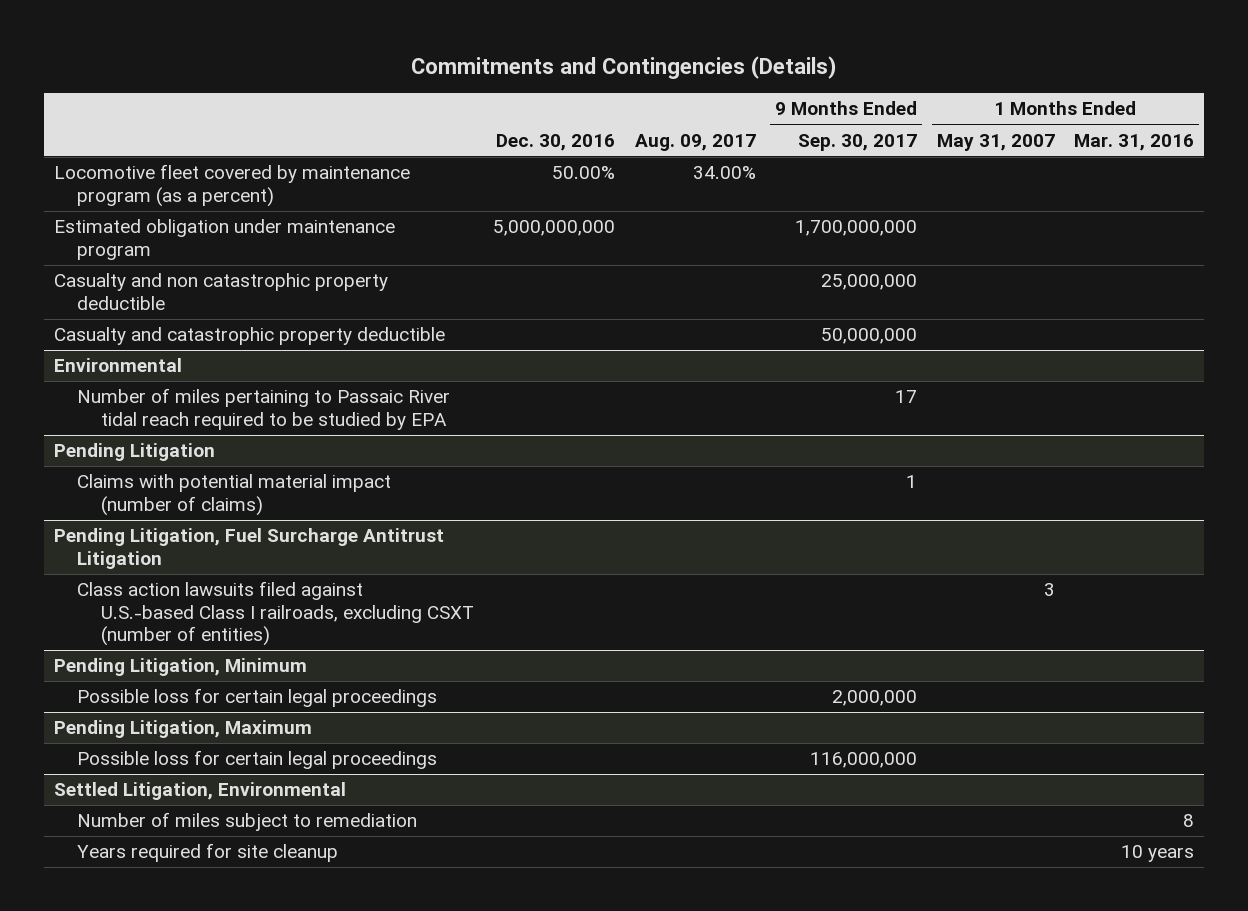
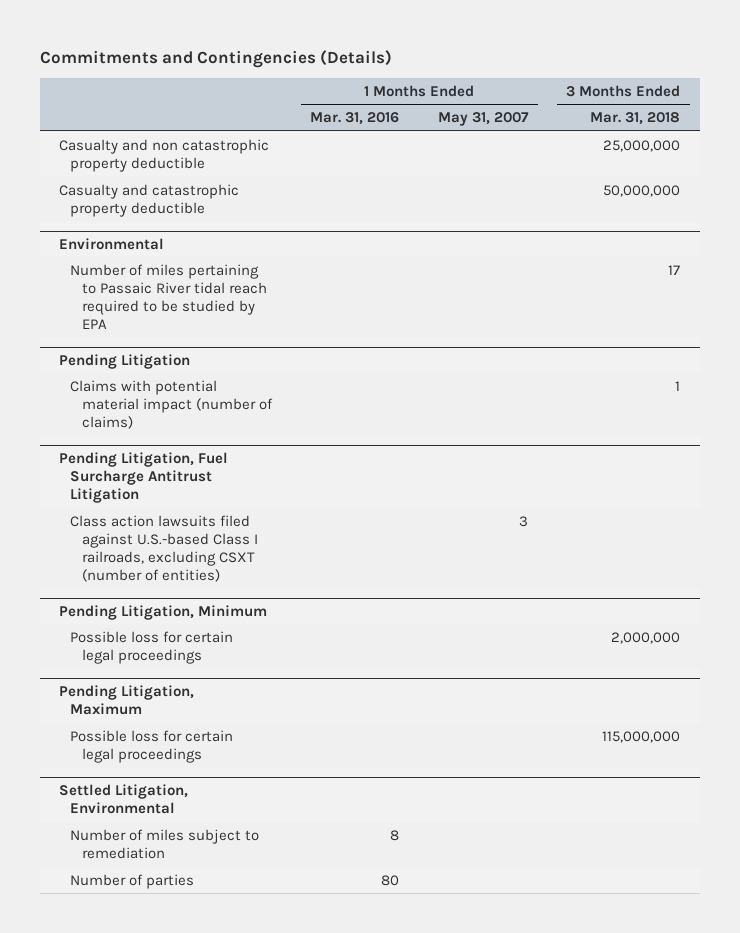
- | Dec. 30, 2016 | Aug. 09, 2017 | 9 Months Ended Sep. 30, 2017 | 1 Months Ended May 31, 2007 | 1 Months Ended Mar. 31, 2016
+ | 1 Months Ended Mar. 31, 2016 | 1 Months Ended May 31, 2007 | 3 Months Ended Mar. 31, 2018
- Locomotive fleet covered by maintenance program (as a percent) | 50.00% | 34.00% | | |
- Estimated obligation under maintenance program | 5,000,000,000 | | 1,700,000,000 | |
@ Settled Litigation, Environmental
- Years required for site cleanup | | | | | 10 years
+ Number of parties | 80 | |

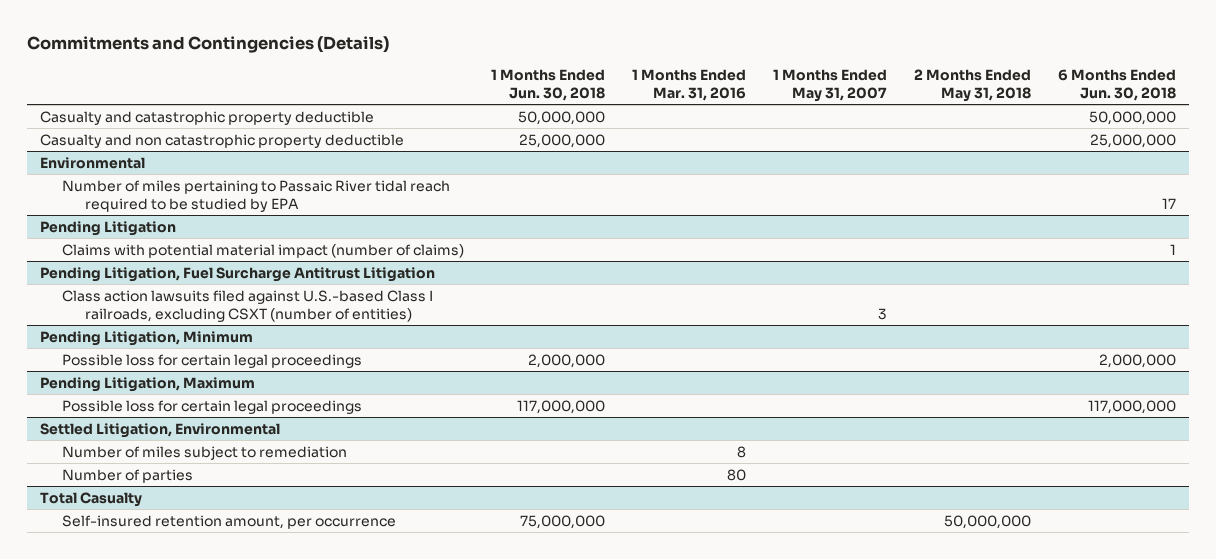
- | 1 Months Ended Mar. 31, 2016 | 1 Months Ended May 31, 2007 | 3 Months Ended Mar. 31, 2018
+ | 1 Months Ended Jun. 30, 2018 | 1 Months Ended Mar. 31, 2016 | 1 Months Ended May 31, 2007 | 2 Months Ended May 31, 2018 | 6 Months Ended Jun. 30, 2018
moved down: Casualty and non catastrophic property deductible | 25,000,000 | | | | 25,000,000
+ Total Casualty
+ Self-insured retention amount, per occurrence | 75,000,000 | | | 50,000,000 |

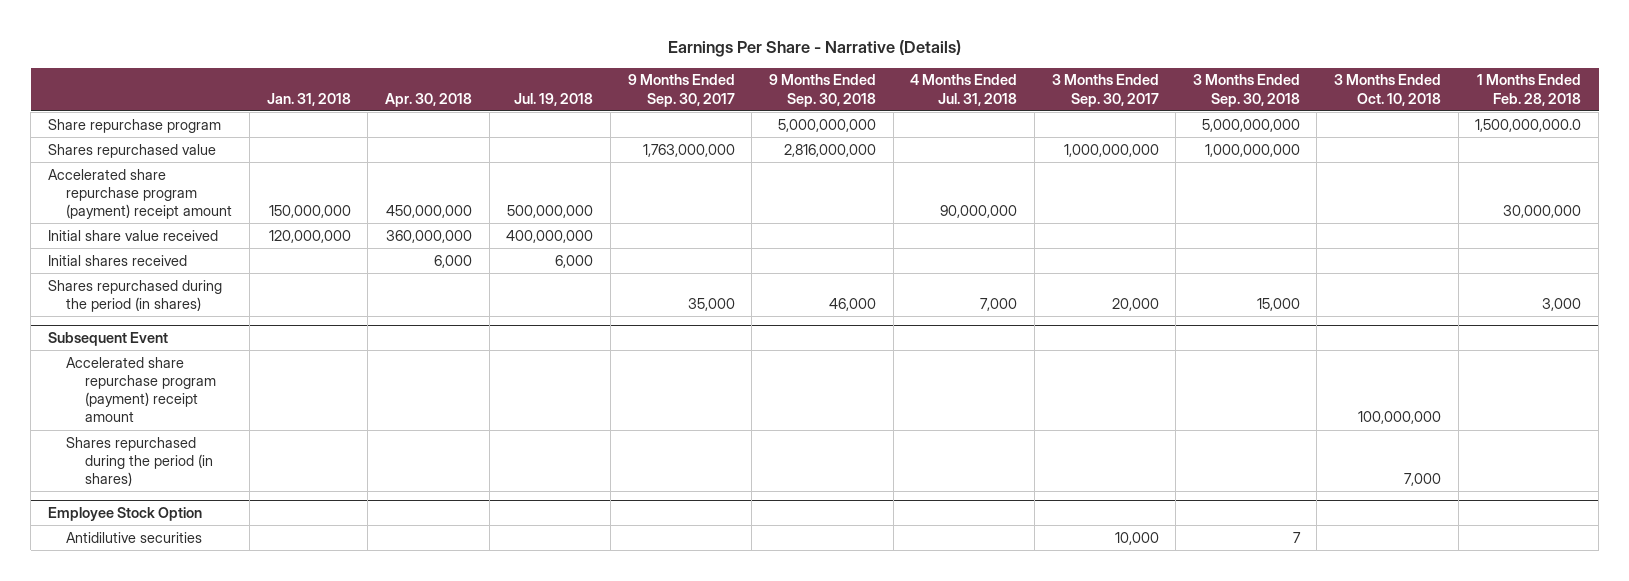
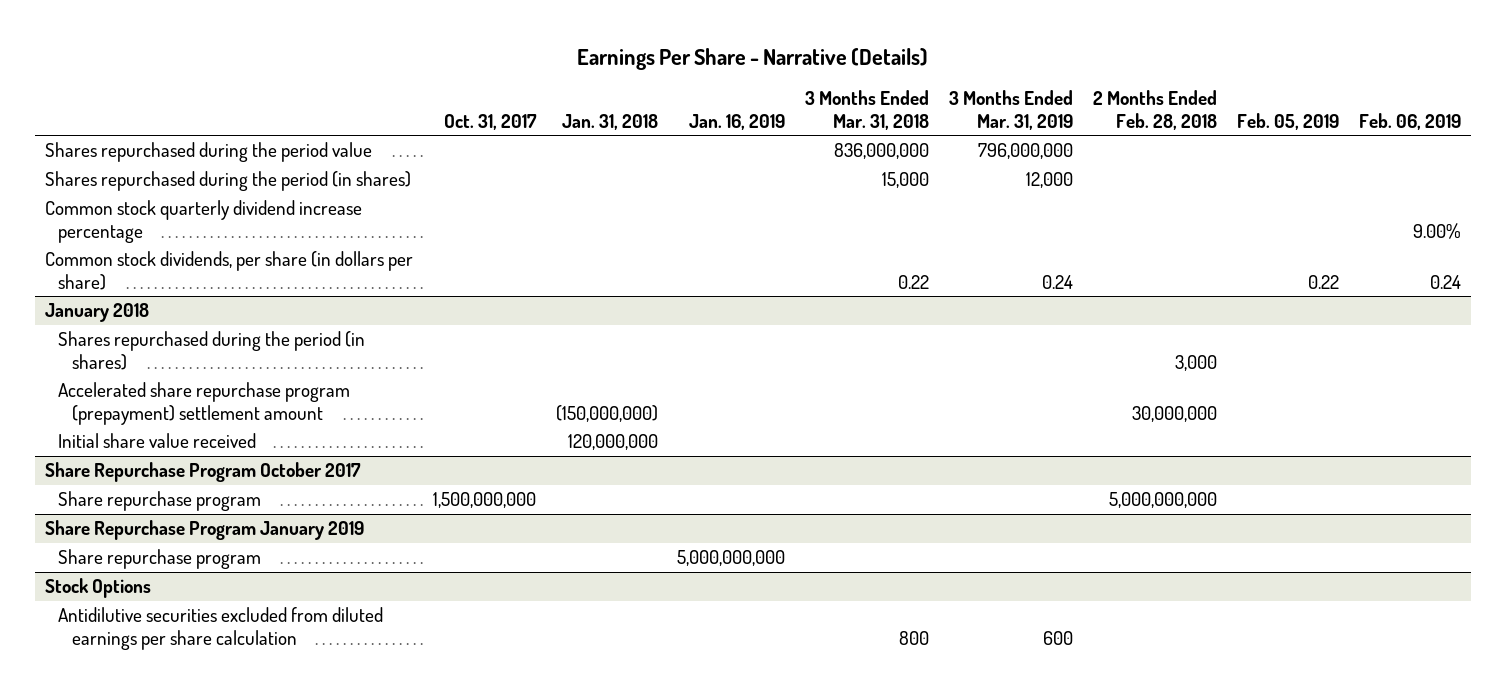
- | Jan. 31, 2018 | Apr. 30, 2018 | Jul. 19, 2018 | 9 Months Ended Sep. 30, 2017 | 9 Months Ended Sep. 30, 2018 | 4 Months Ended Jul. 31, 2018 | 3 Months Ended Sep. 30, 2017 | 3 Months Ended Sep. 30, 2018 | 3 Months Ended Oct. 10, 2018 | 1 Months Ended Feb. 28, 2018
+ | Oct. 31, 2017 | Jan. 31, 2018 | Jan. 16, 2019 | 3 Months Ended Mar. 31, 2018 | 3 Months Ended Mar. 31, 2019 | 2 Months Ended Feb. 28, 2018 | Feb. 05, 2019 | Feb. 06, 2019
- Share repurchase program | | | | | 5,000,000,000 | | | 5,000,000,000 | | 1,500,000,000.0
- Shares repurchased value | | | | 1,763,000,000 | 2,816,000,000 | | 1,000,000,000 | 1,000,000,000 | |
- Accelerated share repurchase program (payment) receipt amount | 150,000,000 | 450,000,000 | 500,000,000 | | | 90,000,000 | | | | 30,000,000
- Initial share value received | 120,000,000 | 360,000,000 | 400,000,000 | | | | | | |
- Initial shares received | | 6,000 | 6,000 | | | | | | |
+ Shares repurchased during the period value | | | | 836,000,000 | 796,000,000 | | |
- Subsequent Event
- Accelerated share repurchase program (payment) receipt amount | | | | | | | | | 100,000,000 |
- Shares repurchased during the period (in shares) | | | | | | | | | 7,000 |
- Employee Stock Option
- Antidilutive securities | | | | | | | 10,000 | 7 | |
+ Common stock quarterly dividend increase percentage | | | | | | | | 9.00%
+ Common stock dividends, per share (in dollars per share) | | | | 0.22 | 0.24 | | 0.22 | 0.24
+ January 2018
+ Shares repurchased during the period (in shares) | | | | | | 3,000 | |
+ Accelerated share repurchase program (prepayment) settlement amount | | (150,000,000) | | | | 30,000,000 | |
+ Initial share value received | | 120,000,000 | | | | | |
+ Share Repurchase Program October 2017
+ Share repurchase program | 1,500,000,000 | | | | | 5,000,000,000 | |
+ Share Repurchase Program January 2019
+ Share repurchase program | | | 5,000,000,000 | | | | |
+ Stock Options
+ Antidilutive securities excluded from diluted earnings per share calculation | | | | 800 | 600 | | |

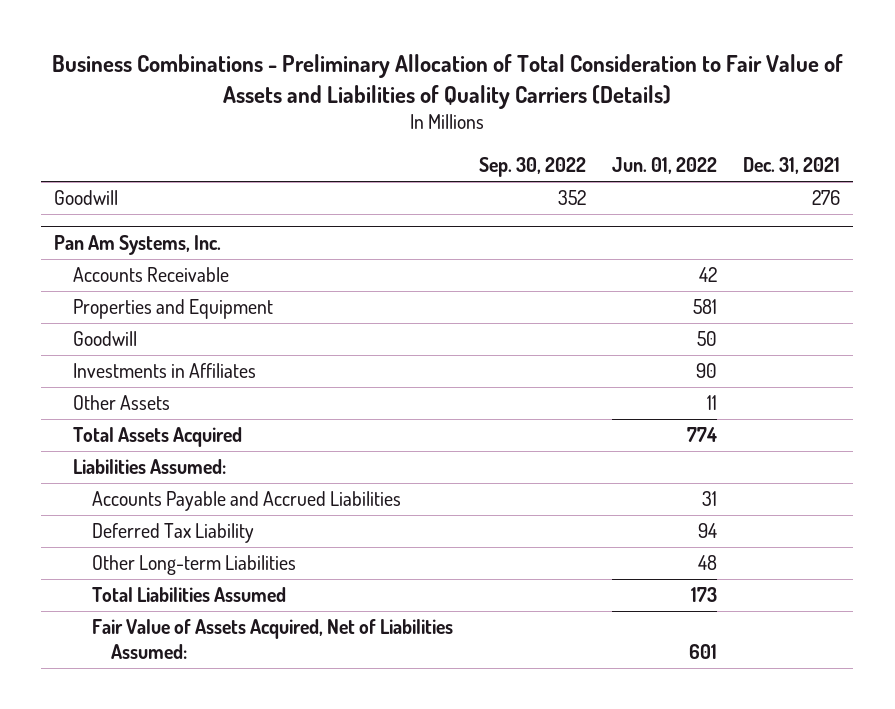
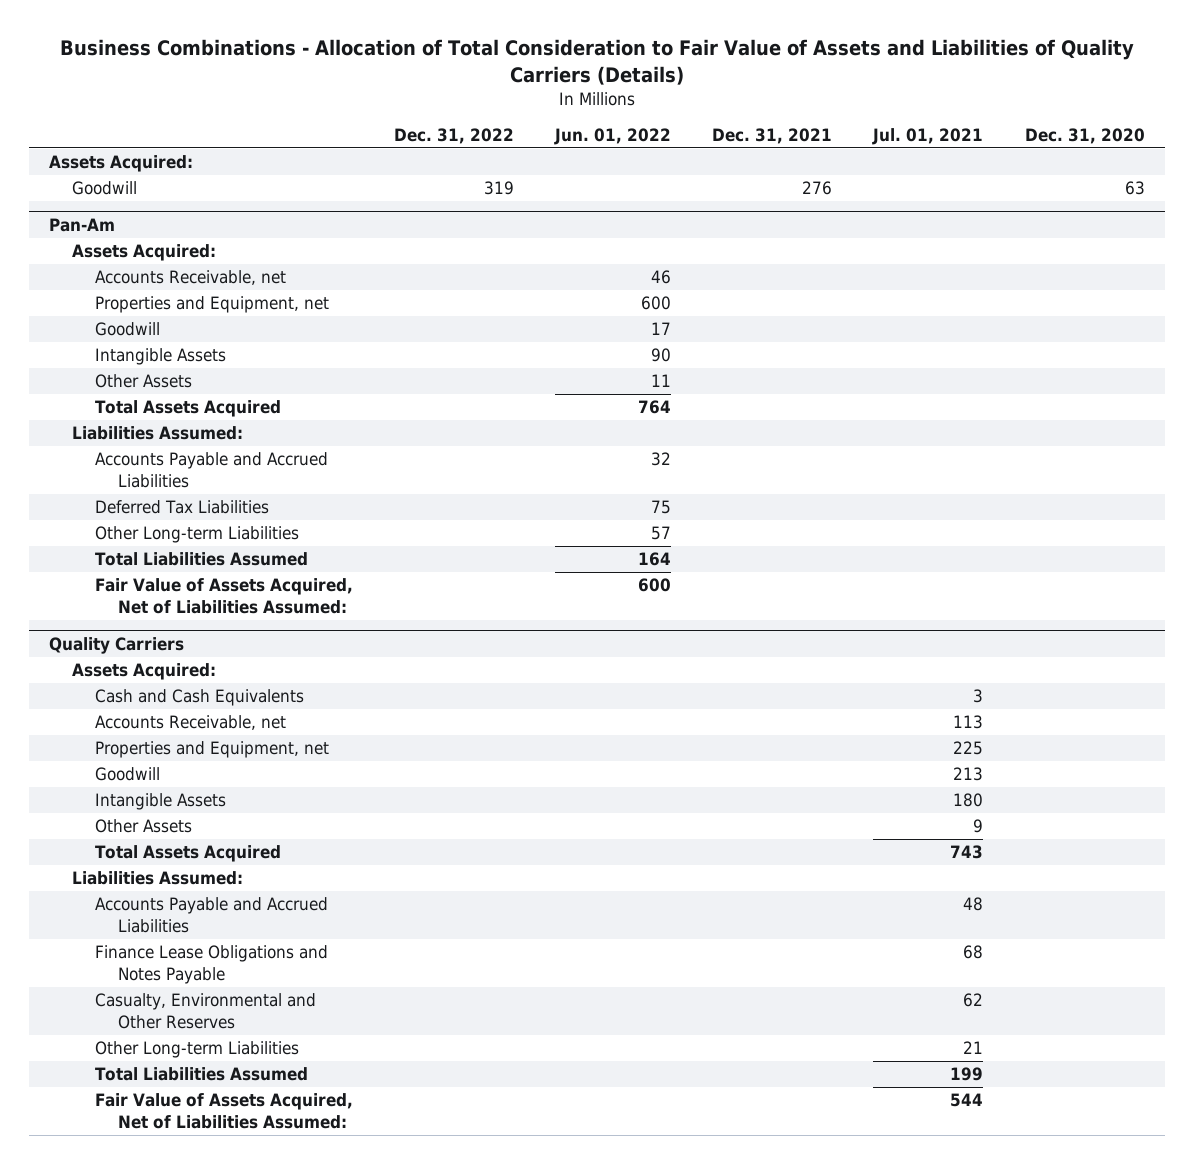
- Business Combinations - Preliminary Allocation of Total Consideration to Fair Value of Assets and Liabilities of Quality Carriers (Details)
+ Business Combinations - Allocation of Total Consideration to Fair Value of Assets and Liabilities of Quality Carriers (Details)
- | Sep. 30, 2022 | Jun. 01, 2022 | Dec. 31, 2021
+ | Dec. 31, 2022 | Jun. 01, 2022 | Dec. 31, 2021 | Jul. 01, 2021 | Dec. 31, 2020
+ Assets Acquired:
- Pan Am Systems, Inc.
- Accounts Receivable | | 42 |
- Properties and Equipment | | 581 |
- Goodwill | | 50 |
- Investments in Affiliates | | 90 |
+ Pan-Am
+ Assets Acquired:
+ Accounts Receivable, net | | 46 | | |
+ Properties and Equipment, net | | 600 | | |
+ Goodwill | | 17 | | |
+ Intangible Assets | | 90 | | |
- Total Assets Acquired | | 774 |
+ Total Assets Acquired | | 764 | | |
- Accounts Payable and Accrued Liabilities | | 31 |
- Deferred Tax Liability | | 94 |
- Other Long-term Liabilities | | 48 |
- Total Liabilities Assumed | | 173 |
- Fair Value of Assets Acquired, Net of Liabilities Assumed: | | 601 |
+ Accounts Payable and Accrued Liabilities | | 32 | | |
+ Deferred Tax Liabilities | | 75 | | |
+ Other Long-term Liabilities | | 57 | | |
+ Total Liabilities Assumed | | 164 | | |
+ Fair Value of Assets Acquired, Net of Liabilities Assumed: | | 600 | | |
+ Quality Carriers
+ Assets Acquired:
+ Cash and Cash Equivalents | | | | 3 |
+ Accounts Receivable, net | | | | 113 |
+ Properties and Equipment, net | | | | 225 |
+ Goodwill | | | | 213 |
+ Intangible Assets | | | | 180 |
+ Other Assets | | | | 9 |
+ Total Assets Acquired | | | | 743 |
+ Liabilities Assumed:
+ Accounts Payable and Accrued Liabilities | | | | 48 |
+ Finance Lease Obligations and Notes Payable | | | | 68 |
+ Casualty, Environmental and Other Reserves | | | | 62 |
+ Other Long-term Liabilities | | | | 21 |
+ Total Liabilities Assumed | | | | 199 |
+ Fair Value of Assets Acquired, Net of Liabilities Assumed: | | | | 544 |

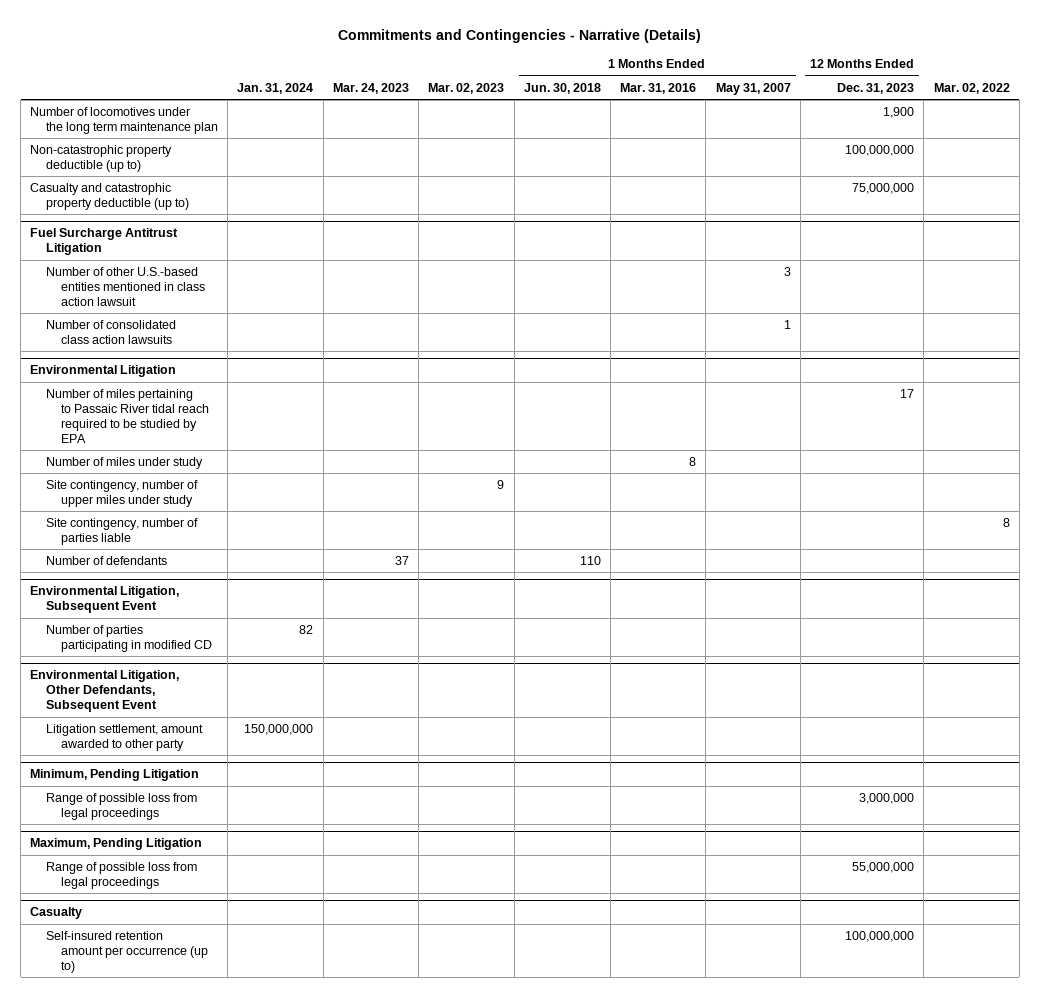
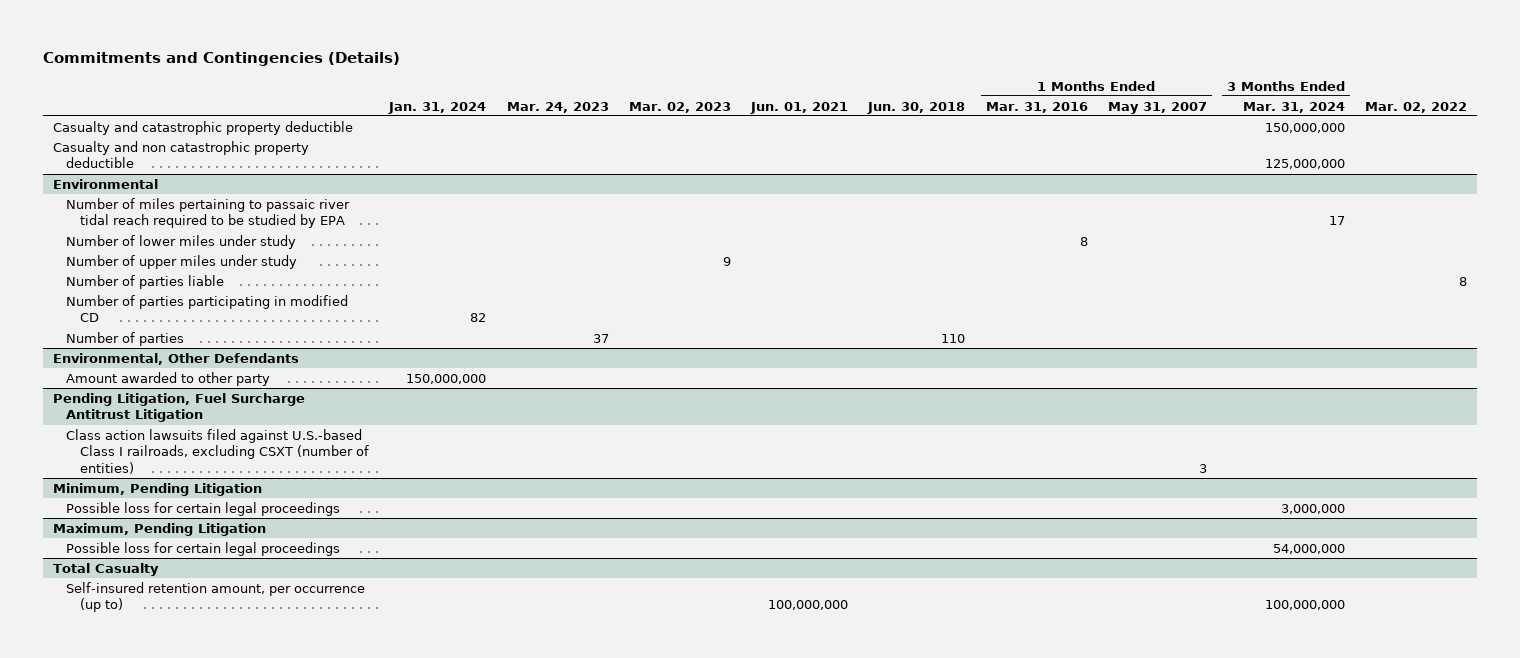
- Commitments and Contingencies - Narrative (Details)
+ Commitments and Contingencies (Details)
- | Jan. 31, 2024 | Mar. 24, 2023 | Mar. 02, 2023 | 1 Months Ended Jun. 30, 2018 | 1 Months Ended Mar. 31, 2016 | 1 Months Ended May 31, 2007 | 12 Months Ended Dec. 31, 2023 | Mar. 02, 2022
+ | Jan. 31, 2024 | Mar. 24, 2023 | Mar. 02, 2023 | Jun. 01, 2021 | Jun. 30, 2018 | 1 Months Ended Mar. 31, 2016 | 1 Months Ended May 31, 2007 | 3 Months Ended Mar. 31, 2024 | Mar. 02, 2022
- Number of locomotives under the long term maintenance plan | | | | | | | 1,900 |
- Non-catastrophic property deductible (up to) | | | | | | | 100,000,000 |
- Casualty and catastrophic property deductible (up to) | | | | | | | 75,000,000 |
- Fuel Surcharge Antitrust Litigation
- Number of other U.S.-based entities mentioned in class action lawsuit | | | | | | 3 | |
- Number of consolidated class action lawsuits | | | | | | 1 | |
- Environmental Litigation
- Number of miles pertaining to Passaic River tidal reach required to be studied by EPA | | | | | | | 17 |
- Number of miles under study | | | | | 8 | | |
- Site contingency, number of upper miles under study | | | 9 | | | | |
- Site contingency, number of parties liable | | | | | | | | 8
- Number of defendants | | 37 | | 110 | | | |
- Environmental Litigation, Subsequent Event
- Number of parties participating in modified CD | 82 | | | | | | |
- Environmental Litigation, Other Defendants, Subsequent Event
- Litigation settlement, amount awarded to other party | 150,000,000 | | | | | | |
+ Casualty and catastrophic property deductible | | | | | | | | 150,000,000 |
+ Casualty and non catastrophic property deductible | | | | | | | | 125,000,000 |
+ Environmental
+ Number of miles pertaining to passaic river tidal reach required to be studied by EPA | | | | | | | | 17 |
+ Number of lower miles under study | | | | | | 8 | | |
+ Number of upper miles under study | | | 9 | | | | | |
+ Number of parties liable | | | | | | | | | 8
+ Number of parties participating in modified CD | 82 | | | | | | | |
+ Number of parties | | 37 | | | 110 | | | |
+ Environmental, Other Defendants
+ Amount awarded to other party | 150,000,000 | | | | | | | |
+ Pending Litigation, Fuel Surcharge Antitrust Litigation
+ Class action lawsuits filed against U.S.-based Class I railroads, excluding CSXT (number of entities) | | | | | | | 3 | |
@ Minimum, Pending Litigation
- Range of possible loss from legal proceedings | | | | | | | 3,000,000 |
+ Possible loss for certain legal proceedings | | | | | | | | 3,000,000 |
@ Maximum, Pending Litigation
- Range of possible loss from legal proceedings | | | | | | | 55,000,000 |
- Casualty
- Self-insured retention amount per occurrence (up to) | | | | | | | 100,000,000 |
@ Maximum, Pending Litigation
+ Possible loss for certain legal proceedings | | | | | | | | 54,000,000 |
+ Total Casualty
+ Self-insured retention amount, per occurrence (up to) | | | | 100,000,000 | | | | 100,000,000 |

